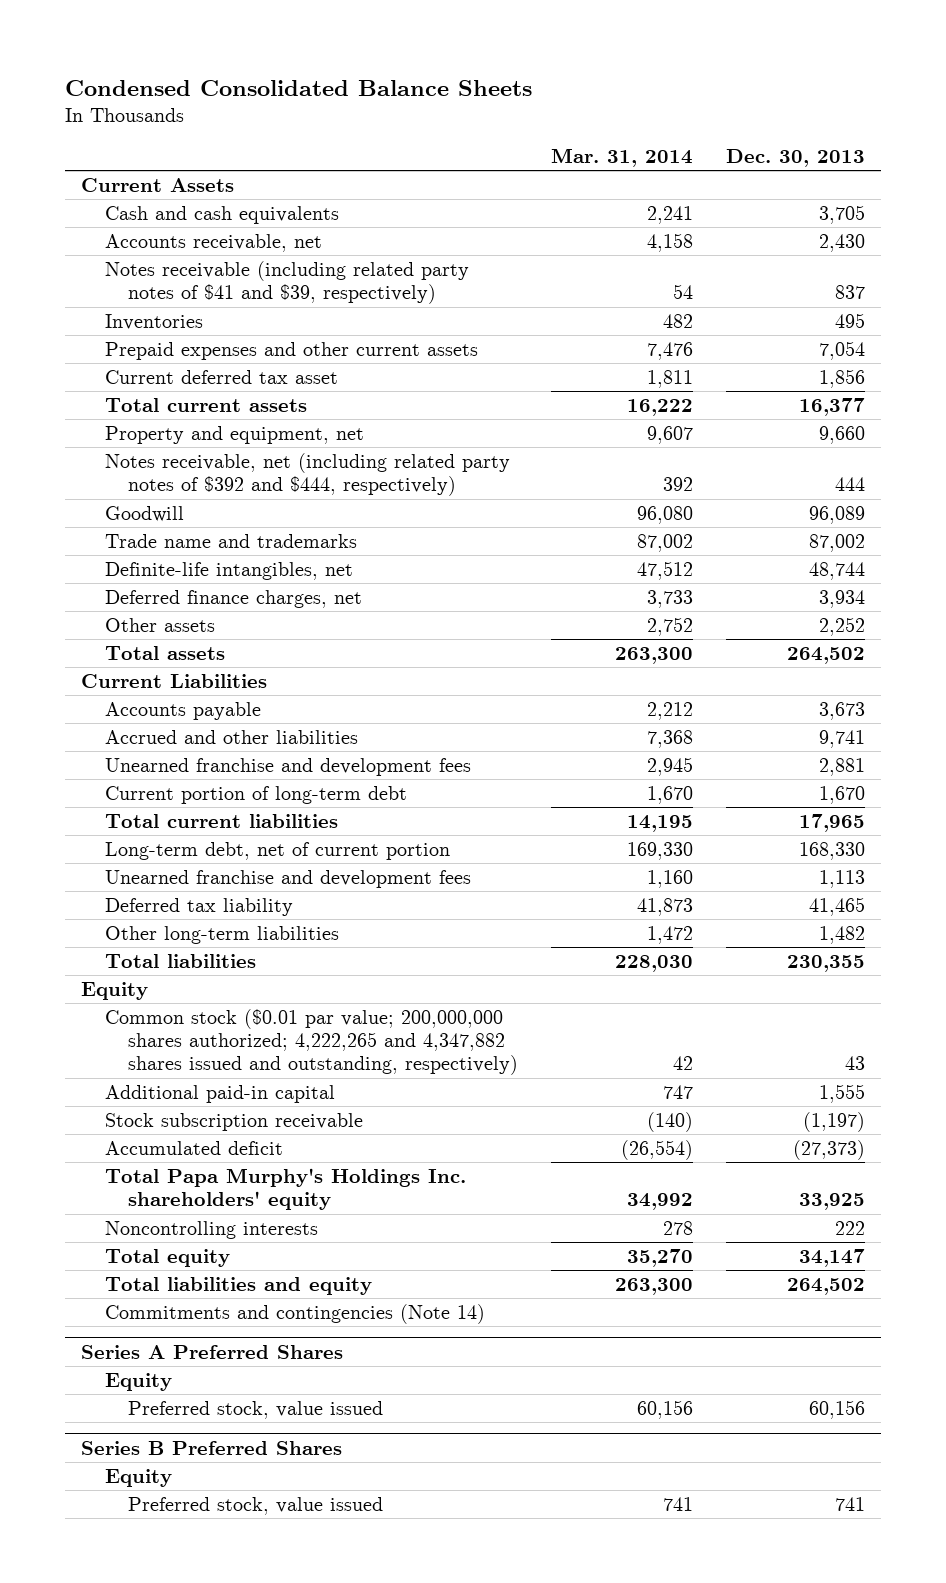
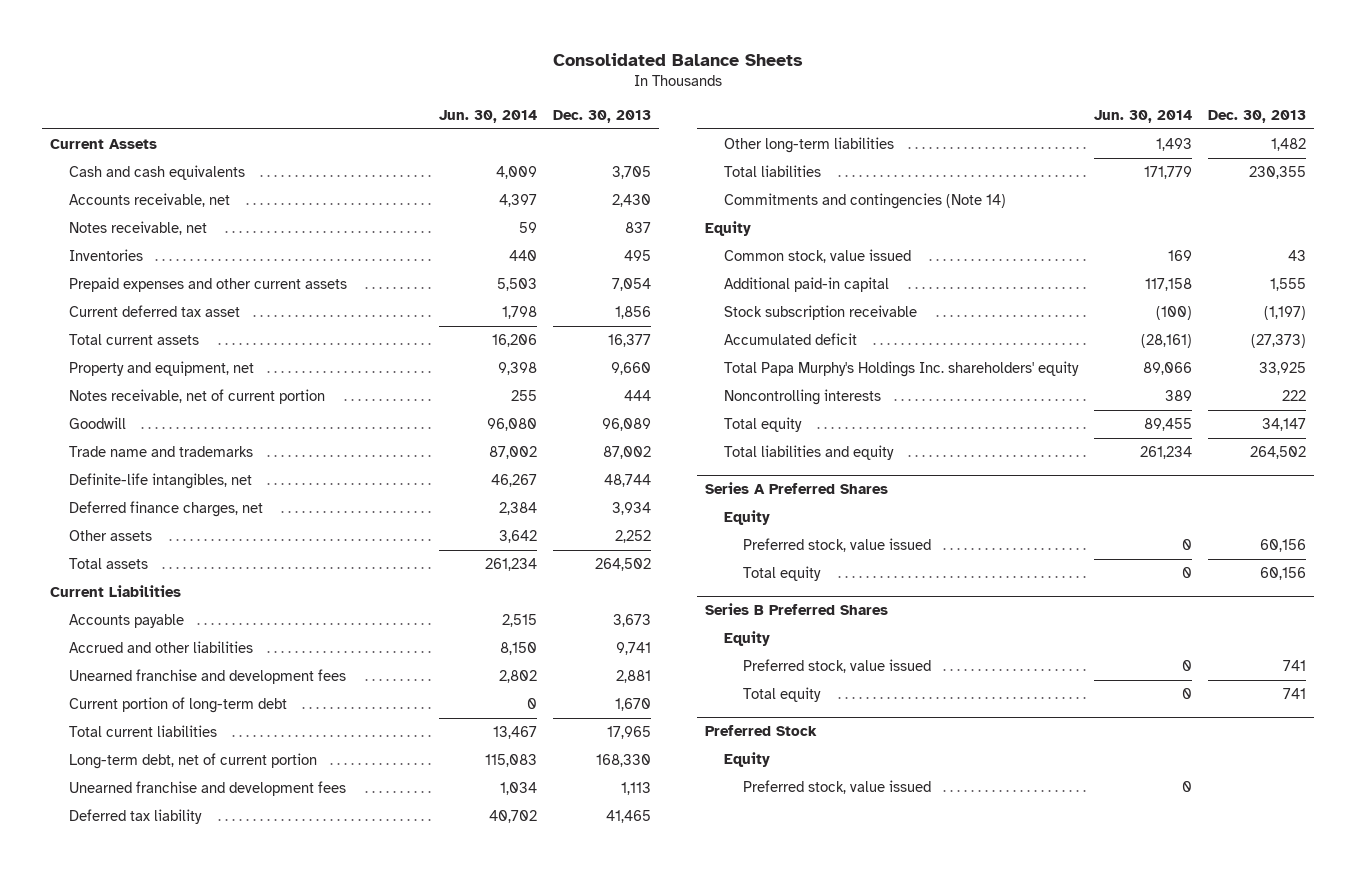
- Condensed Consolidated Balance Sheets
+ Consolidated Balance Sheets
- | Mar. 31, 2014 | Dec. 30, 2013
+ | Jun. 30, 2014 | Dec. 30, 2013
- Notes receivable (including related party notes of $41 and $39, respectively) | 54 | 837
+ Notes receivable, net | 59 | 837
- Notes receivable, net (including related party notes of $392 and $444, respectively) | 392 | 444
+ Notes receivable, net of current portion | 255 | 444
moved up: Commitments and contingencies (Note 14)
- Common stock ($0.01 par value; 200,000,000 shares authorized; 4,222,265 and 4,347,882 shares issued and outstanding, respectively) | 42 | 43
+ Common stock, value issued | 169 | 43
@ Series A Preferred Shares
+ Total equity | 0 | 60,156
@ Series B Preferred Shares
+ Total equity | 0 | 741
+ Preferred Stock
+ Equity
+ Preferred stock, value issued | 0 |

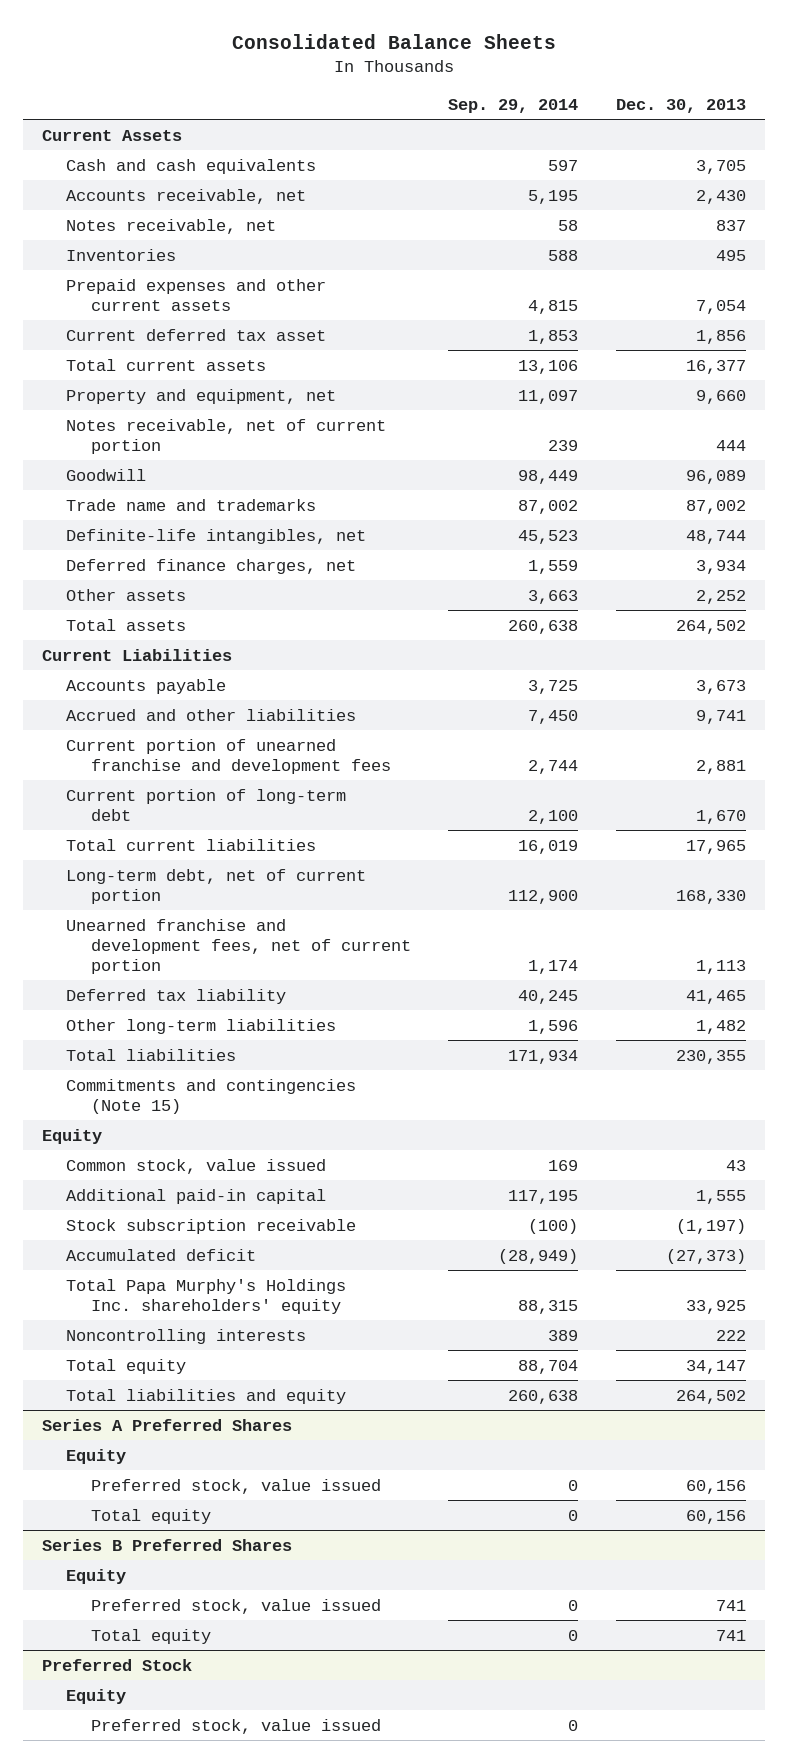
- | Jun. 30, 2014 | Dec. 30, 2013
+ | Sep. 29, 2014 | Dec. 30, 2013
- Unearned franchise and development fees | 2,802 | 2,881
+ Current portion of unearned franchise and development fees | 2,744 | 2,881
- Unearned franchise and development fees | 1,034 | 1,113
+ Unearned franchise and development fees, net of current portion | 1,174 | 1,113
- Commitments and contingencies (Note 14)
+ Commitments and contingencies (Note 15)

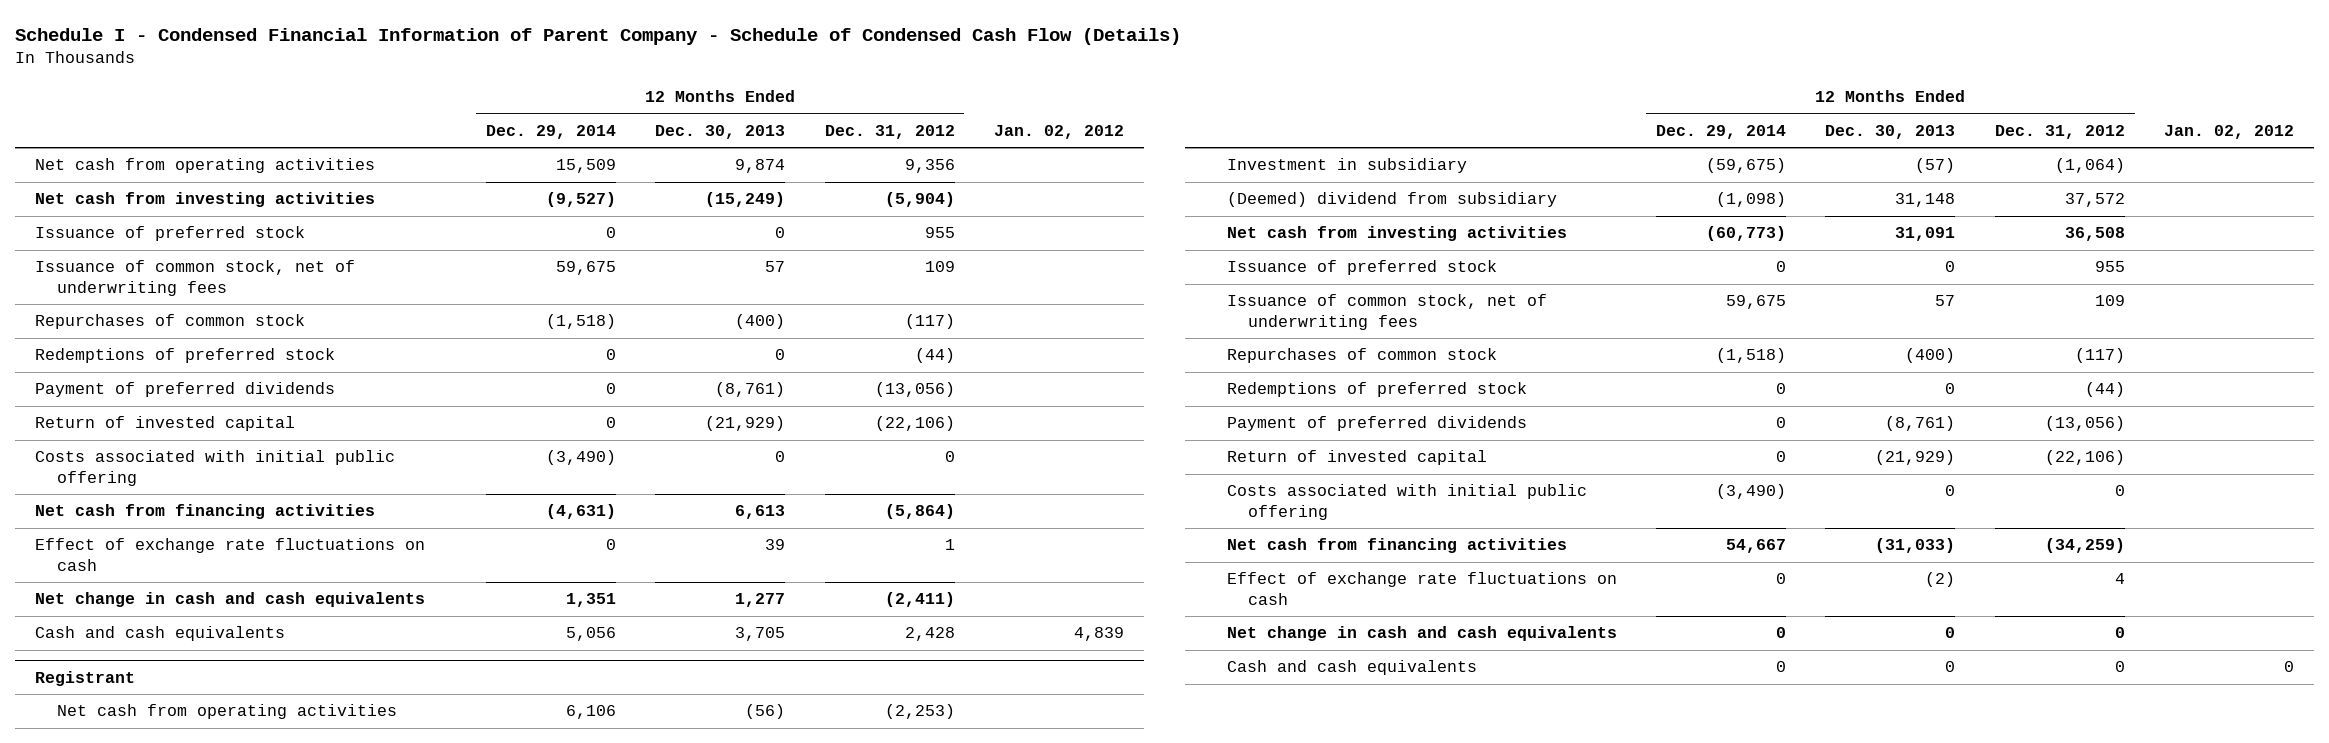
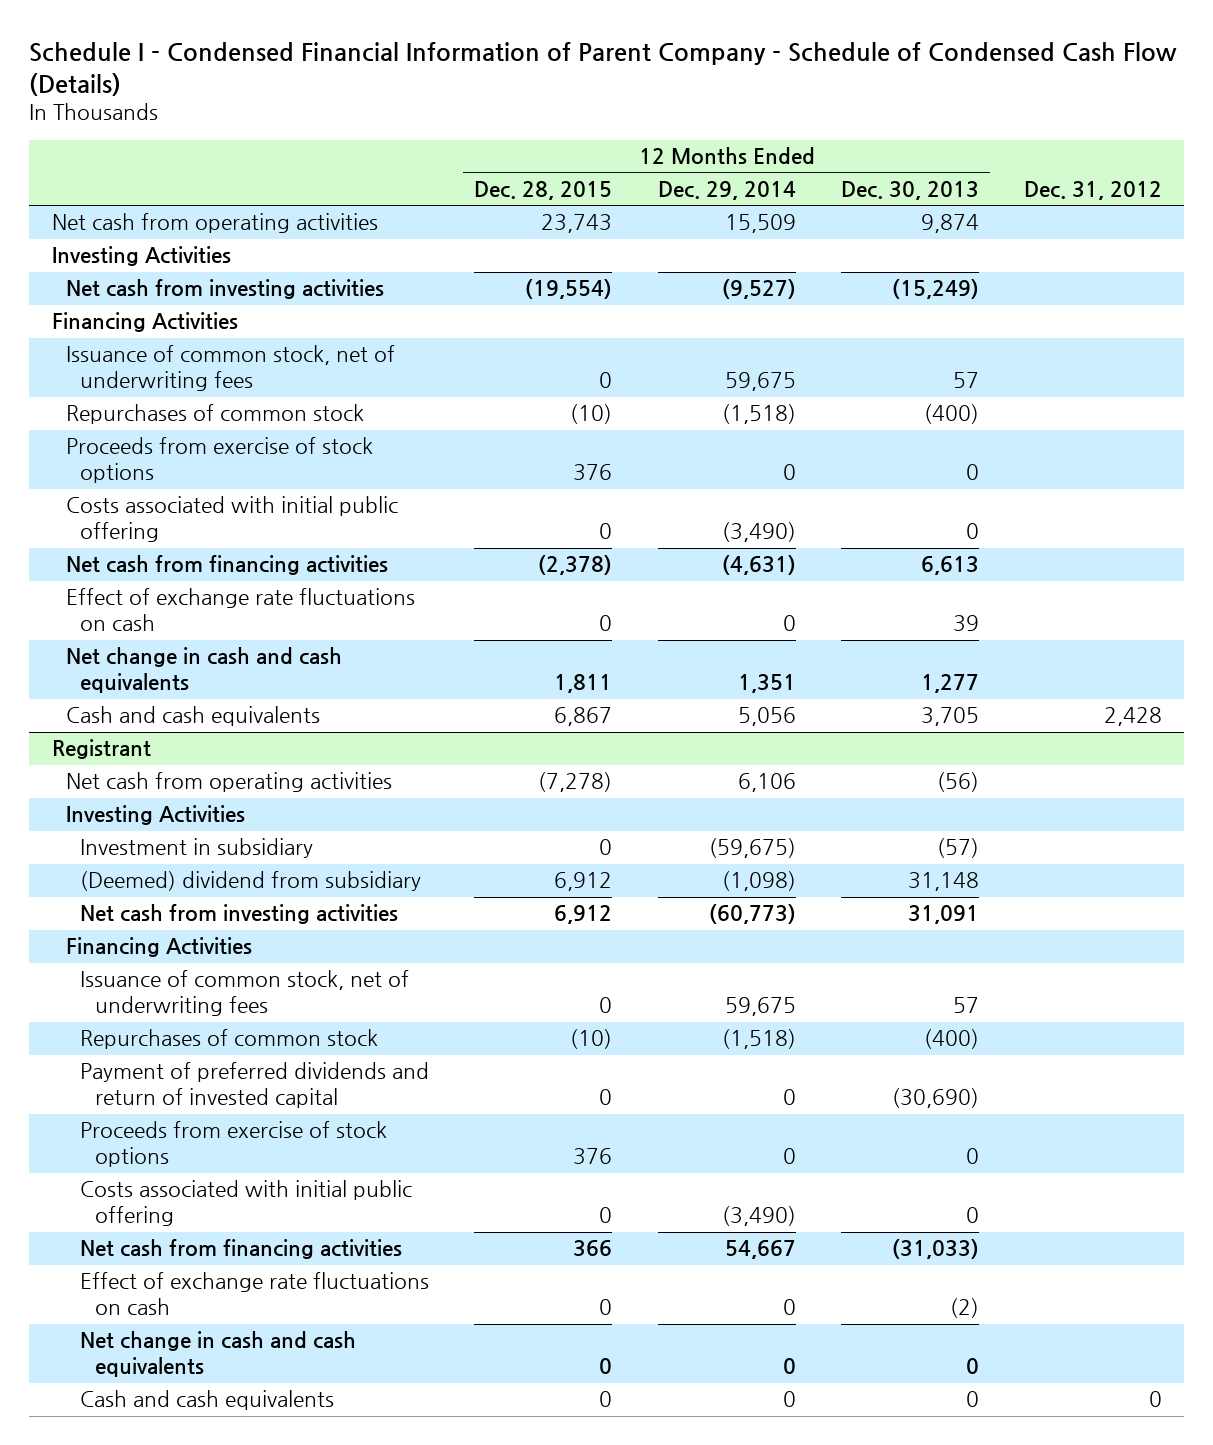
- | 12 Months Ended Dec. 29, 2014 | 12 Months Ended Dec. 30, 2013 | 12 Months Ended Dec. 31, 2012 | Jan. 02, 2012
+ | 12 Months Ended Dec. 28, 2015 | 12 Months Ended Dec. 29, 2014 | 12 Months Ended Dec. 30, 2013 | Dec. 31, 2012
+ Investing Activities
- Issuance of preferred stock | 0 | 0 | 955 |
+ Financing Activities
- Redemptions of preferred stock | 0 | 0 | (44) |
- Payment of preferred dividends | 0 | (8,761) | (13,056) |
- Return of invested capital | 0 | (21,929) | (22,106) |
+ Proceeds from exercise of stock options | 376 | 0 | 0 |
@ Registrant
+ Investing Activities
- Issuance of preferred stock | 0 | 0 | 955 |
+ Financing Activities
- Redemptions of preferred stock | 0 | 0 | (44) |
- Payment of preferred dividends | 0 | (8,761) | (13,056) |
- Return of invested capital | 0 | (21,929) | (22,106) |
+ Payment of preferred dividends and return of invested capital | 0 | 0 | (30,690) |
+ Proceeds from exercise of stock options | 376 | 0 | 0 |

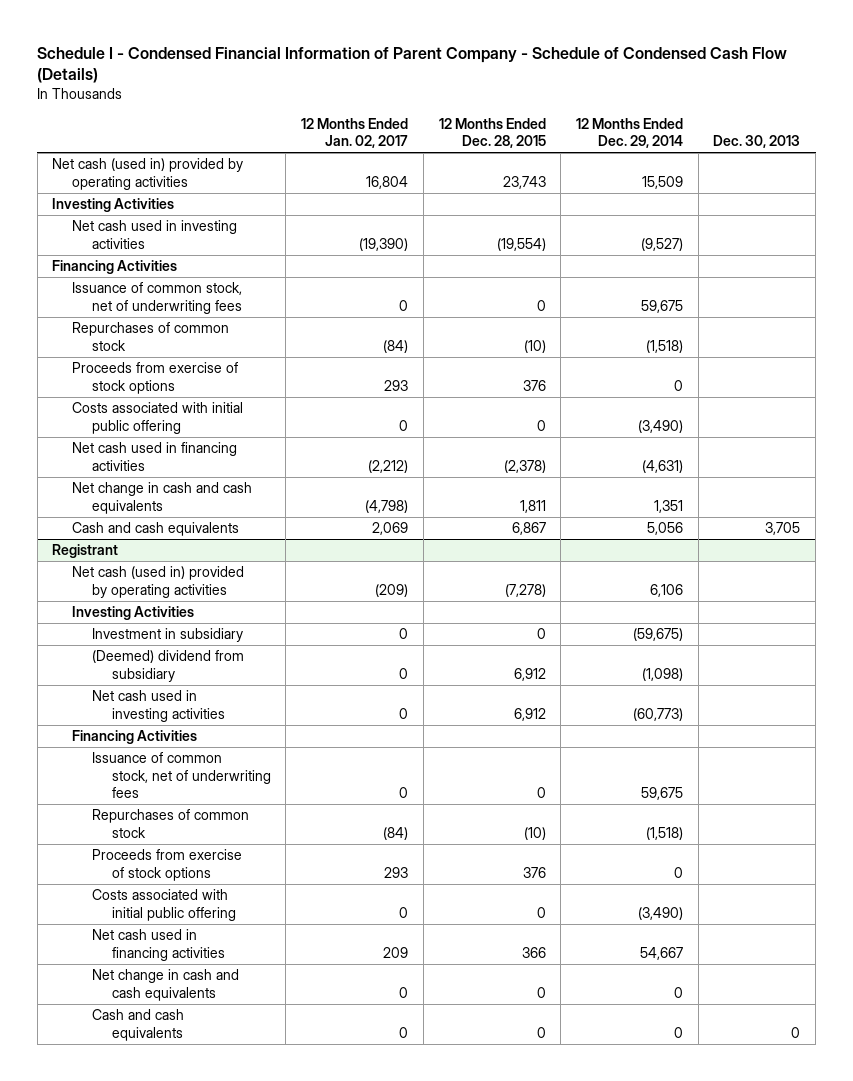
- | 12 Months Ended Dec. 28, 2015 | 12 Months Ended Dec. 29, 2014 | 12 Months Ended Dec. 30, 2013 | Dec. 31, 2012
+ | 12 Months Ended Jan. 02, 2017 | 12 Months Ended Dec. 28, 2015 | 12 Months Ended Dec. 29, 2014 | Dec. 30, 2013
- Net cash from operating activities | 23,743 | 15,509 | 9,874 |
+ Net cash (used in) provided by operating activities | 16,804 | 23,743 | 15,509 |
- Net cash from investing activities | (19,554) | (9,527) | (15,249) |
+ Net cash used in investing activities | (19,390) | (19,554) | (9,527) |
- Net cash from financing activities | (2,378) | (4,631) | 6,613 |
- Effect of exchange rate fluctuations on cash | 0 | 0 | 39 |
+ Net cash used in financing activities | (2,212) | (2,378) | (4,631) |
@ Registrant
- Net cash from operating activities | (7,278) | 6,106 | (56) |
+ Net cash (used in) provided by operating activities | (209) | (7,278) | 6,106 |
- Net cash from investing activities | 6,912 | (60,773) | 31,091 |
+ Net cash used in investing activities | 0 | 6,912 | (60,773) |
- Payment of preferred dividends and return of invested capital | 0 | 0 | (30,690) |
- Net cash from financing activities | 366 | 54,667 | (31,033) |
- Effect of exchange rate fluctuations on cash | 0 | 0 | (2) |
+ Net cash used in financing activities | 209 | 366 | 54,667 |

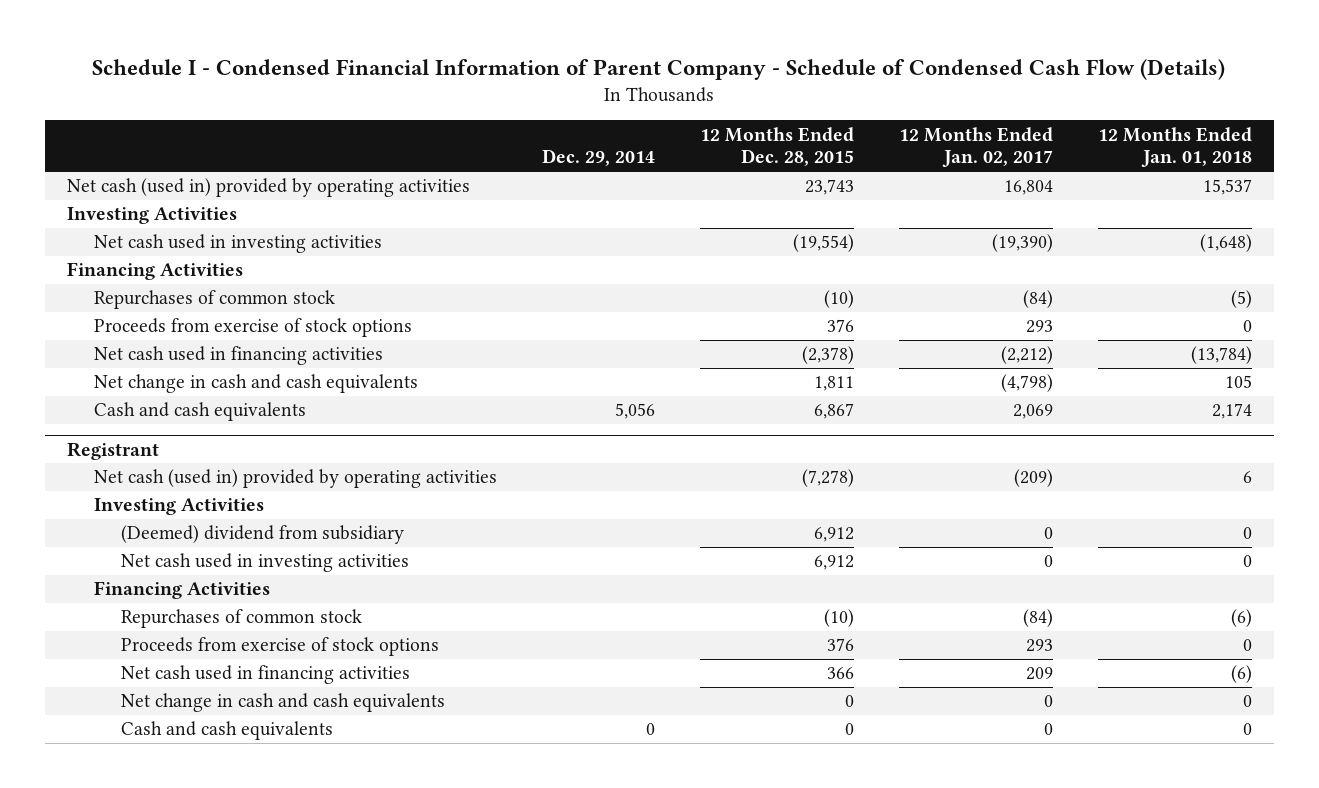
- | 12 Months Ended Jan. 02, 2017 | 12 Months Ended Dec. 28, 2015 | 12 Months Ended Dec. 29, 2014 | Dec. 30, 2013
+ | Dec. 29, 2014 | 12 Months Ended Dec. 28, 2015 | 12 Months Ended Jan. 02, 2017 | 12 Months Ended Jan. 01, 2018
- Issuance of common stock, net of underwriting fees | 0 | 0 | 59,675 |
- Costs associated with initial public offering | 0 | 0 | (3,490) |
@ Registrant
- Investment in subsidiary | 0 | 0 | (59,675) |
- Issuance of common stock, net of underwriting fees | 0 | 0 | 59,675 |
- Costs associated with initial public offering | 0 | 0 | (3,490) |

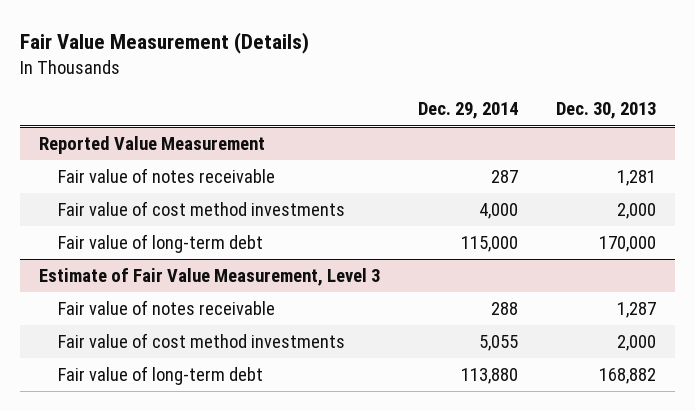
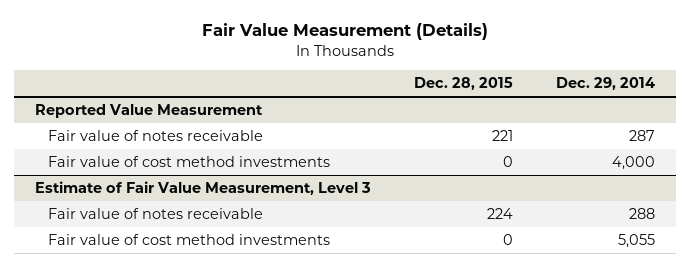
- | Dec. 29, 2014 | Dec. 30, 2013
+ | Dec. 28, 2015 | Dec. 29, 2014
@ Reported Value Measurement
- Fair value of long-term debt | 115,000 | 170,000
@ Estimate of Fair Value Measurement, Level 3
- Fair value of long-term debt | 113,880 | 168,882

